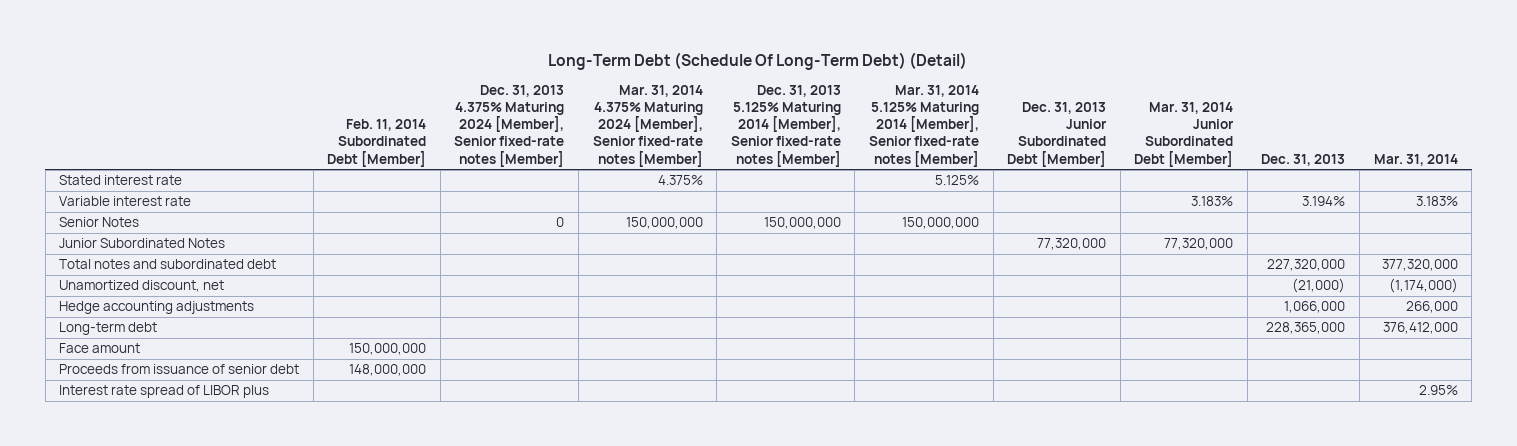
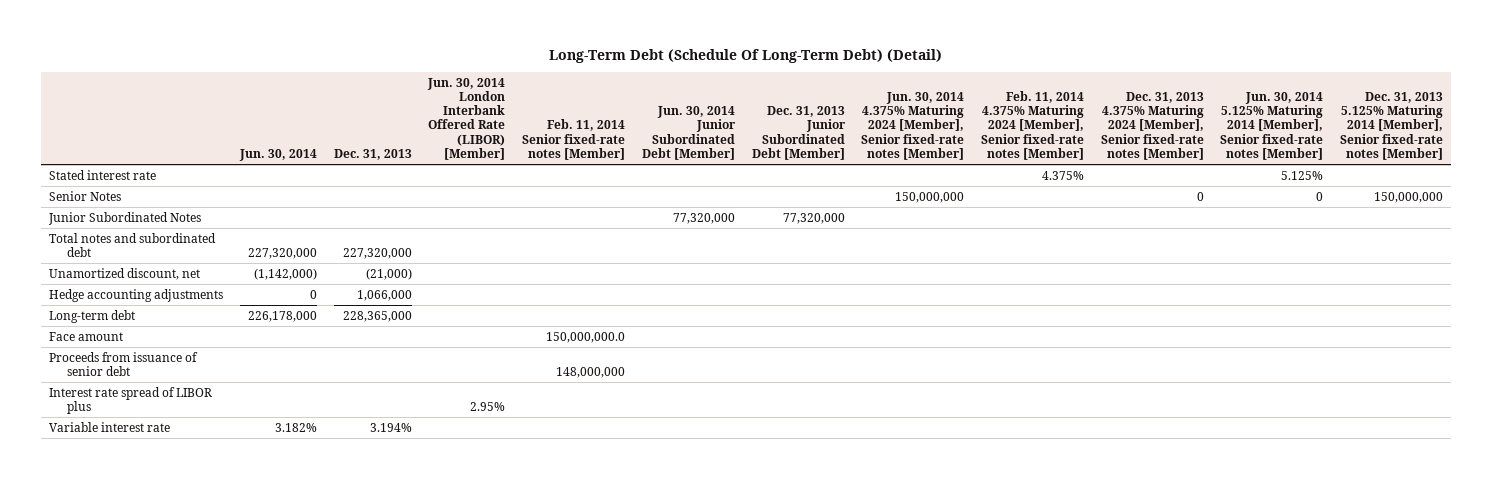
- | Feb. 11, 2014 Subordinated Debt [Member] | Dec. 31, 2013 4.375% Maturing 2024 [Member], Senior fixed-rate notes [Member] | Mar. 31, 2014 4.375% Maturing 2024 [Member], Senior fixed-rate notes [Member] | Dec. 31, 2013 5.125% Maturing 2014 [Member], Senior fixed-rate notes [Member] | Mar. 31, 2014 5.125% Maturing 2014 [Member], Senior fixed-rate notes [Member] | Dec. 31, 2013 Junior Subordinated Debt [Member] | Mar. 31, 2014 Junior Subordinated Debt [Member] | Dec. 31, 2013 | Mar. 31, 2014
+ | Jun. 30, 2014 | Dec. 31, 2013 | Jun. 30, 2014 London Interbank Offered Rate (LIBOR) [Member] | Feb. 11, 2014 Senior fixed-rate notes [Member] | Jun. 30, 2014 Junior Subordinated Debt [Member] | Dec. 31, 2013 Junior Subordinated Debt [Member] | Jun. 30, 2014 4.375% Maturing 2024 [Member], Senior fixed-rate notes [Member] | Feb. 11, 2014 4.375% Maturing 2024 [Member], Senior fixed-rate notes [Member] | Dec. 31, 2013 4.375% Maturing 2024 [Member], Senior fixed-rate notes [Member] | Jun. 30, 2014 5.125% Maturing 2014 [Member], Senior fixed-rate notes [Member] | Dec. 31, 2013 5.125% Maturing 2014 [Member], Senior fixed-rate notes [Member]
moved down: Variable interest rate | 3.182% | 3.194% | | | | | | | | |

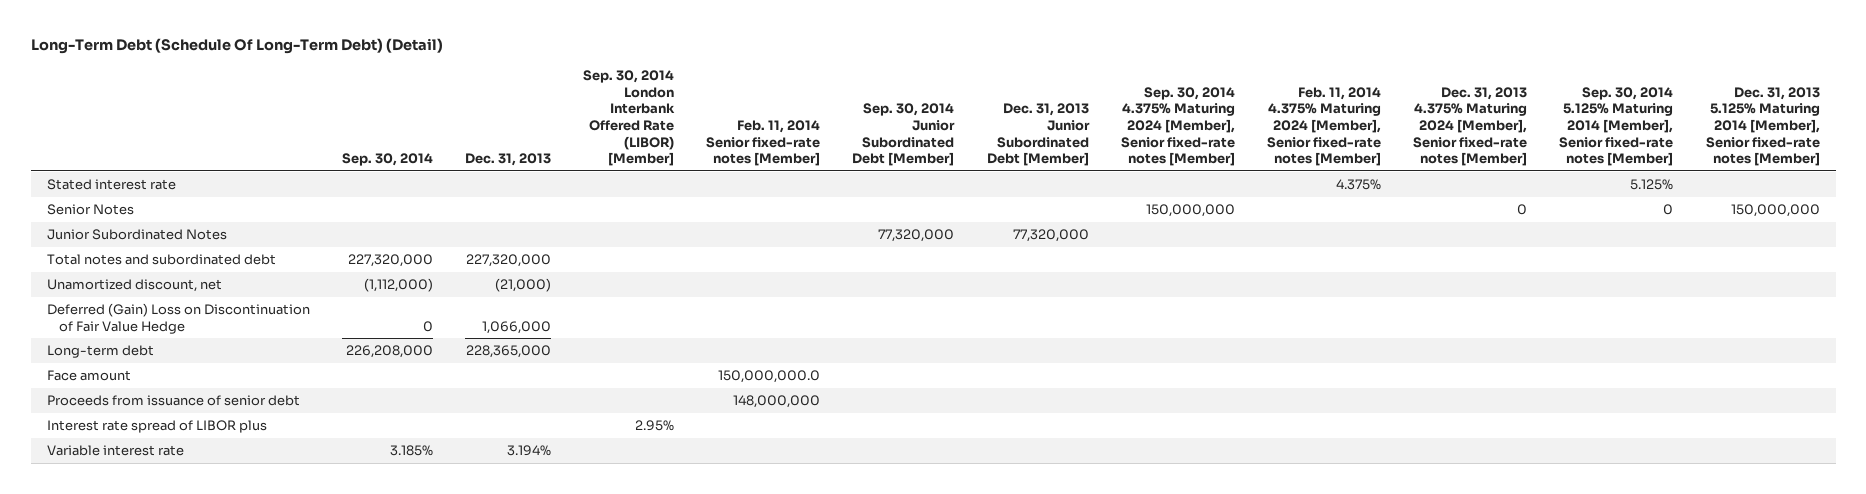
- | Jun. 30, 2014 | Dec. 31, 2013 | Jun. 30, 2014 London Interbank Offered Rate (LIBOR) [Member] | Feb. 11, 2014 Senior fixed-rate notes [Member] | Jun. 30, 2014 Junior Subordinated Debt [Member] | Dec. 31, 2013 Junior Subordinated Debt [Member] | Jun. 30, 2014 4.375% Maturing 2024 [Member], Senior fixed-rate notes [Member] | Feb. 11, 2014 4.375% Maturing 2024 [Member], Senior fixed-rate notes [Member] | Dec. 31, 2013 4.375% Maturing 2024 [Member], Senior fixed-rate notes [Member] | Jun. 30, 2014 5.125% Maturing 2014 [Member], Senior fixed-rate notes [Member] | Dec. 31, 2013 5.125% Maturing 2014 [Member], Senior fixed-rate notes [Member]
+ | Sep. 30, 2014 | Dec. 31, 2013 | Sep. 30, 2014 London Interbank Offered Rate (LIBOR) [Member] | Feb. 11, 2014 Senior fixed-rate notes [Member] | Sep. 30, 2014 Junior Subordinated Debt [Member] | Dec. 31, 2013 Junior Subordinated Debt [Member] | Sep. 30, 2014 4.375% Maturing 2024 [Member], Senior fixed-rate notes [Member] | Feb. 11, 2014 4.375% Maturing 2024 [Member], Senior fixed-rate notes [Member] | Dec. 31, 2013 4.375% Maturing 2024 [Member], Senior fixed-rate notes [Member] | Sep. 30, 2014 5.125% Maturing 2014 [Member], Senior fixed-rate notes [Member] | Dec. 31, 2013 5.125% Maturing 2014 [Member], Senior fixed-rate notes [Member]
- Hedge accounting adjustments | 0 | 1,066,000 | | | | | | | | |
+ Deferred (Gain) Loss on Discontinuation of Fair Value Hedge | 0 | 1,066,000 | | | | | | | | |

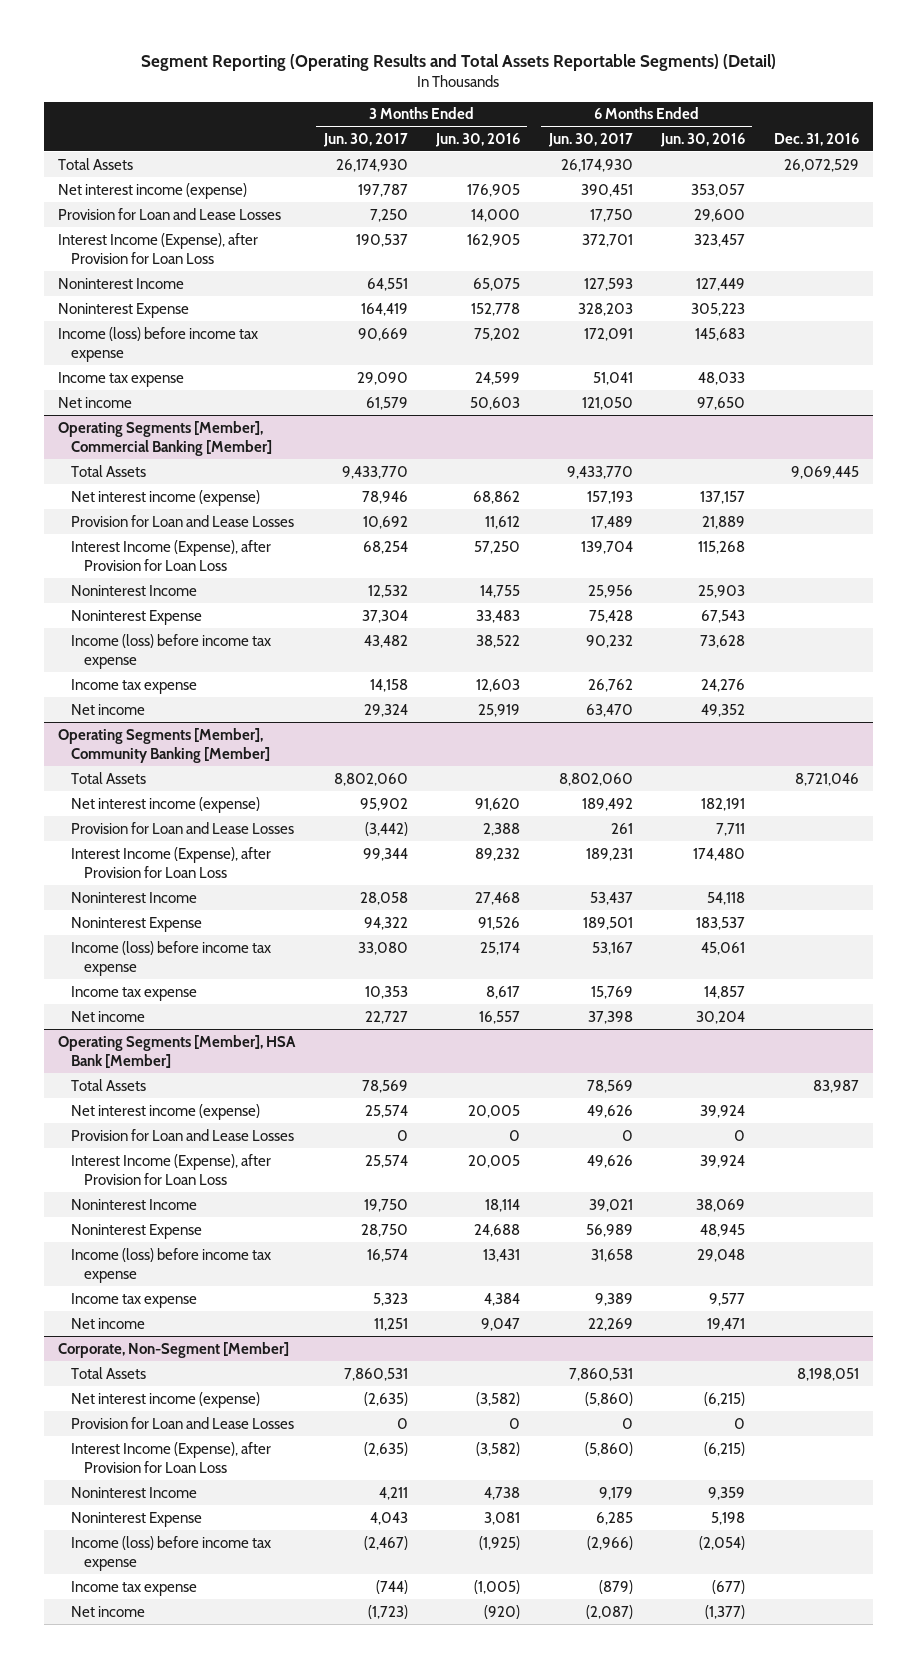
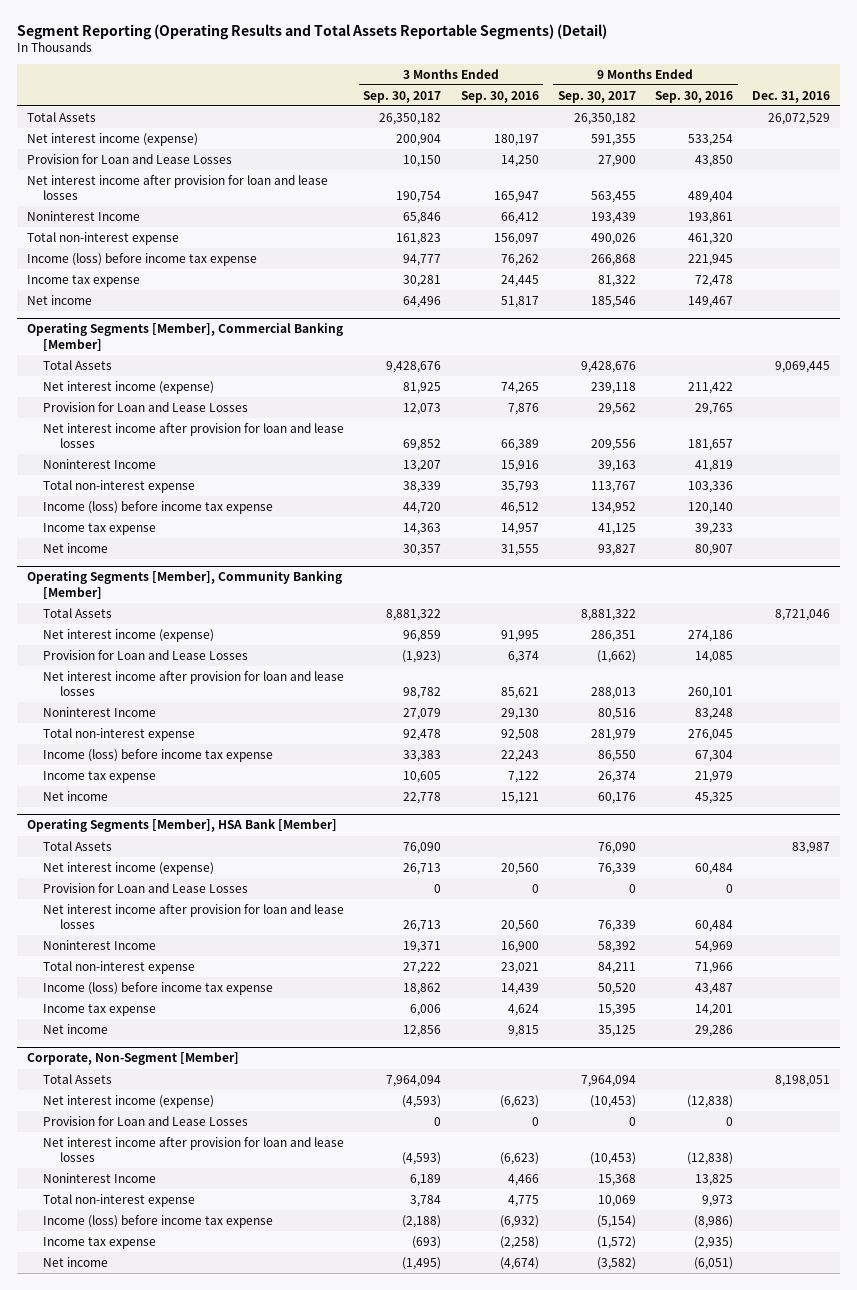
- | 3 Months Ended Jun. 30, 2017 | 3 Months Ended Jun. 30, 2016 | 6 Months Ended Jun. 30, 2017 | 6 Months Ended Jun. 30, 2016 | Dec. 31, 2016
+ | 3 Months Ended Sep. 30, 2017 | 3 Months Ended Sep. 30, 2016 | 9 Months Ended Sep. 30, 2017 | 9 Months Ended Sep. 30, 2016 | Dec. 31, 2016
- Interest Income (Expense), after Provision for Loan Loss | 190,537 | 162,905 | 372,701 | 323,457 |
+ Net interest income after provision for loan and lease losses | 190,754 | 165,947 | 563,455 | 489,404 |
- Noninterest Expense | 164,419 | 152,778 | 328,203 | 305,223 |
+ Total non-interest expense | 161,823 | 156,097 | 490,026 | 461,320 |
@ Operating Segments [Member], Commercial Banking [Member]
- Interest Income (Expense), after Provision for Loan Loss | 68,254 | 57,250 | 139,704 | 115,268 |
+ Net interest income after provision for loan and lease losses | 69,852 | 66,389 | 209,556 | 181,657 |
- Noninterest Expense | 37,304 | 33,483 | 75,428 | 67,543 |
+ Total non-interest expense | 38,339 | 35,793 | 113,767 | 103,336 |
@ Operating Segments [Member], Community Banking [Member]
- Interest Income (Expense), after Provision for Loan Loss | 99,344 | 89,232 | 189,231 | 174,480 |
+ Net interest income after provision for loan and lease losses | 98,782 | 85,621 | 288,013 | 260,101 |
- Noninterest Expense | 94,322 | 91,526 | 189,501 | 183,537 |
+ Total non-interest expense | 92,478 | 92,508 | 281,979 | 276,045 |
@ Operating Segments [Member], HSA Bank [Member]
- Interest Income (Expense), after Provision for Loan Loss | 25,574 | 20,005 | 49,626 | 39,924 |
+ Net interest income after provision for loan and lease losses | 26,713 | 20,560 | 76,339 | 60,484 |
- Noninterest Expense | 28,750 | 24,688 | 56,989 | 48,945 |
+ Total non-interest expense | 27,222 | 23,021 | 84,211 | 71,966 |
@ Corporate, Non-Segment [Member]
- Interest Income (Expense), after Provision for Loan Loss | (2,635) | (3,582) | (5,860) | (6,215) |
+ Net interest income after provision for loan and lease losses | (4,593) | (6,623) | (10,453) | (12,838) |
- Noninterest Expense | 4,043 | 3,081 | 6,285 | 5,198 |
+ Total non-interest expense | 3,784 | 4,775 | 10,069 | 9,973 |

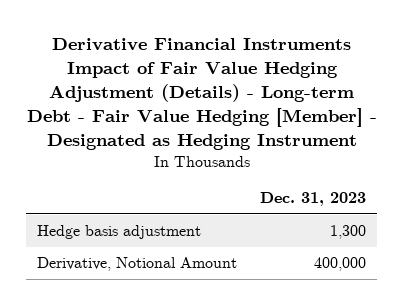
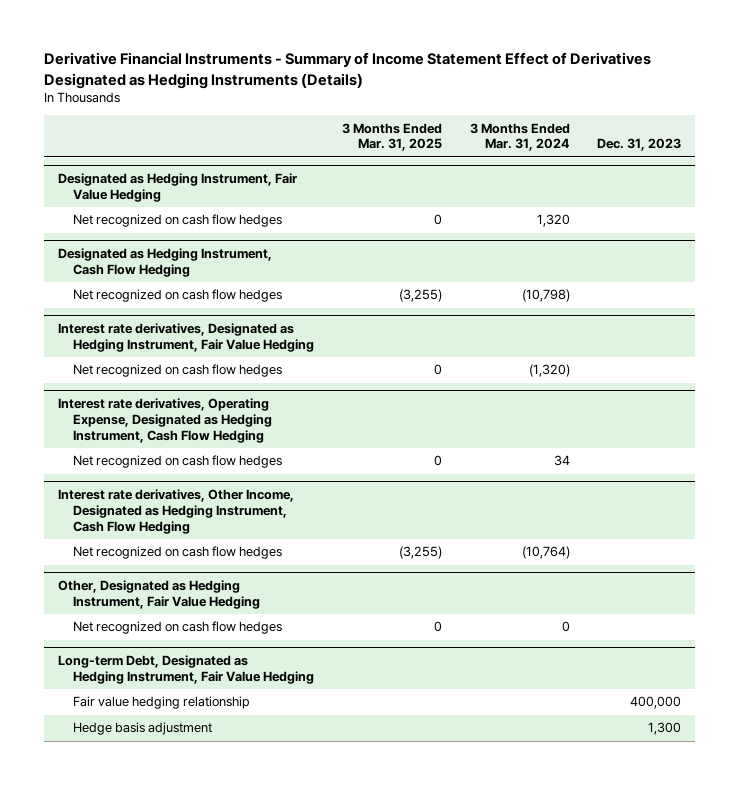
- Derivative Financial Instruments Impact of Fair Value Hedging Adjustment (Details) - Long-term Debt - Fair Value Hedging [Member] - Designated as Hedging Instrument
+ Derivative Financial Instruments - Summary of Income Statement Effect of Derivatives Designated as Hedging Instruments (Details)
- | Dec. 31, 2023
+ | 3 Months Ended Mar. 31, 2025 | 3 Months Ended Mar. 31, 2024 | Dec. 31, 2023
+ Designated as Hedging Instrument, Fair Value Hedging
+ Net recognized on cash flow hedges | 0 | 1,320 |
+ Designated as Hedging Instrument, Cash Flow Hedging
+ Net recognized on cash flow hedges | (3,255) | (10,798) |
+ Interest rate derivatives, Designated as Hedging Instrument, Fair Value Hedging
+ Net recognized on cash flow hedges | 0 | (1,320) |
+ Interest rate derivatives, Operating Expense, Designated as Hedging Instrument, Cash Flow Hedging
+ Net recognized on cash flow hedges | 0 | 34 |
+ Interest rate derivatives, Other Income, Designated as Hedging Instrument, Cash Flow Hedging
+ Net recognized on cash flow hedges | (3,255) | (10,764) |
+ Other, Designated as Hedging Instrument, Fair Value Hedging
+ Net recognized on cash flow hedges | 0 | 0 |
+ Long-term Debt, Designated as Hedging Instrument, Fair Value Hedging
+ Fair value hedging relationship | | | 400,000
- Derivative, Notional Amount | 400,000

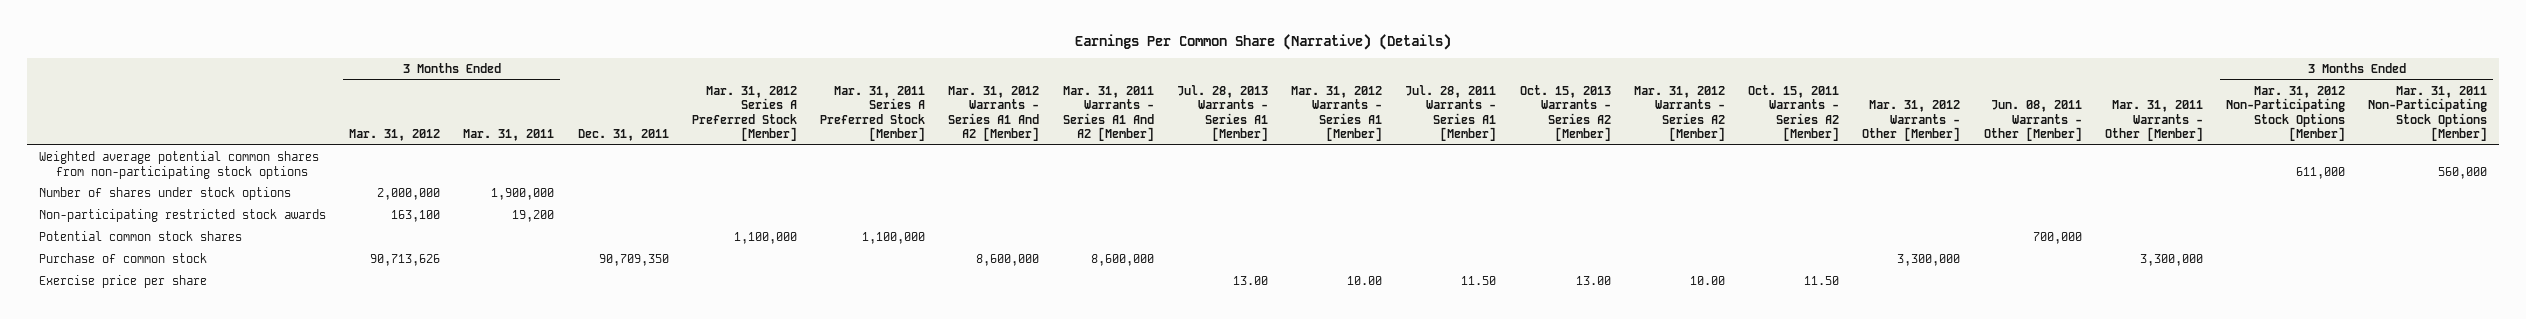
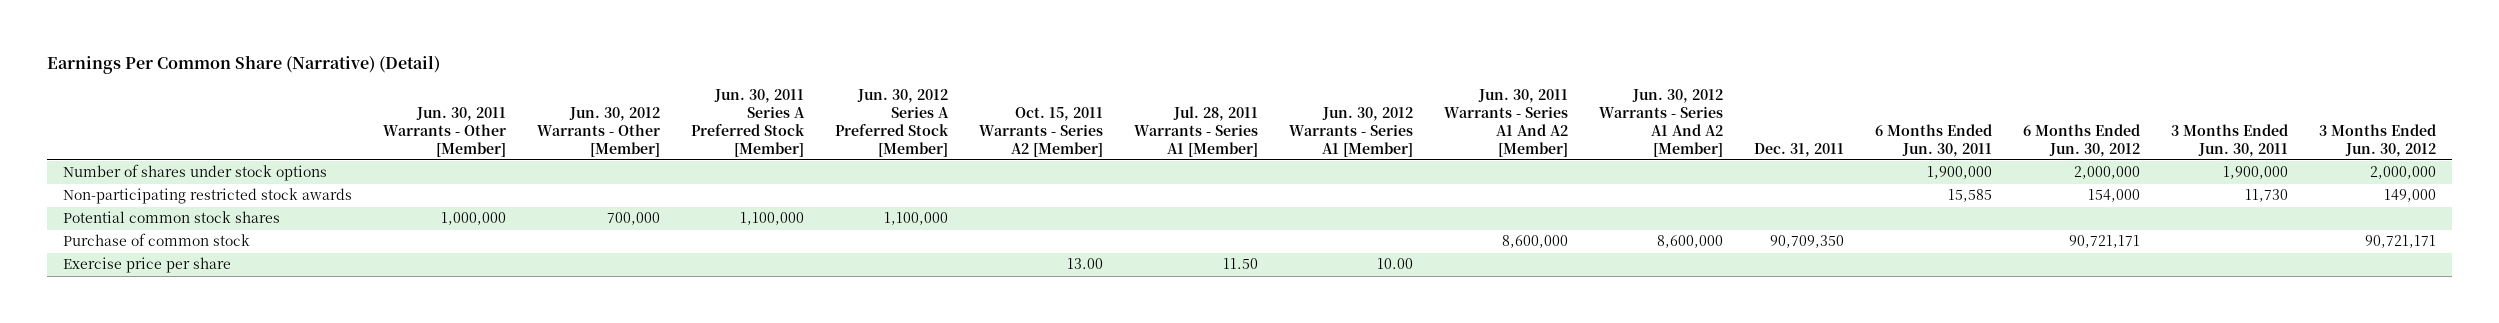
- Earnings Per Common Share (Narrative) (Details)
+ Earnings Per Common Share (Narrative) (Detail)
- | 3 Months Ended Mar. 31, 2012 | 3 Months Ended Mar. 31, 2011 | Dec. 31, 2011 | Mar. 31, 2012 Series A Preferred Stock [Member] | Mar. 31, 2011 Series A Preferred Stock [Member] | Mar. 31, 2012 Warrants - Series A1 And A2 [Member] | Mar. 31, 2011 Warrants - Series A1 And A2 [Member] | Jul. 28, 2013 Warrants - Series A1 [Member] | Mar. 31, 2012 Warrants - Series A1 [Member] | Jul. 28, 2011 Warrants - Series A1 [Member] | Oct. 15, 2013 Warrants - Series A2 [Member] | Mar. 31, 2012 Warrants - Series A2 [Member] | Oct. 15, 2011 Warrants - Series A2 [Member] | Mar. 31, 2012 Warrants - Other [Member] | Jun. 08, 2011 Warrants - Other [Member] | Mar. 31, 2011 Warrants - Other [Member] | 3 Months Ended Mar. 31, 2012 Non-Participating Stock Options [Member] | 3 Months Ended Mar. 31, 2011 Non-Participating Stock Options [Member]
+ | Jun. 30, 2011 Warrants - Other [Member] | Jun. 30, 2012 Warrants - Other [Member] | Jun. 30, 2011 Series A Preferred Stock [Member] | Jun. 30, 2012 Series A Preferred Stock [Member] | Oct. 15, 2011 Warrants - Series A2 [Member] | Jul. 28, 2011 Warrants - Series A1 [Member] | Jun. 30, 2012 Warrants - Series A1 [Member] | Jun. 30, 2011 Warrants - Series A1 And A2 [Member] | Jun. 30, 2012 Warrants - Series A1 And A2 [Member] | Dec. 31, 2011 | 6 Months Ended Jun. 30, 2011 | 6 Months Ended Jun. 30, 2012 | 3 Months Ended Jun. 30, 2011 | 3 Months Ended Jun. 30, 2012
- Weighted average potential common shares from non-participating stock options | | | | | | | | | | | | | | | | | 611,000 | 560,000
- Exercise price per share | | | | | | | | 13.00 | 10.00 | 11.50 | 13.00 | 10.00 | 11.50 | | | | |
+ Exercise price per share | | | | | 13.00 | 11.50 | 10.00 | | | | | | |

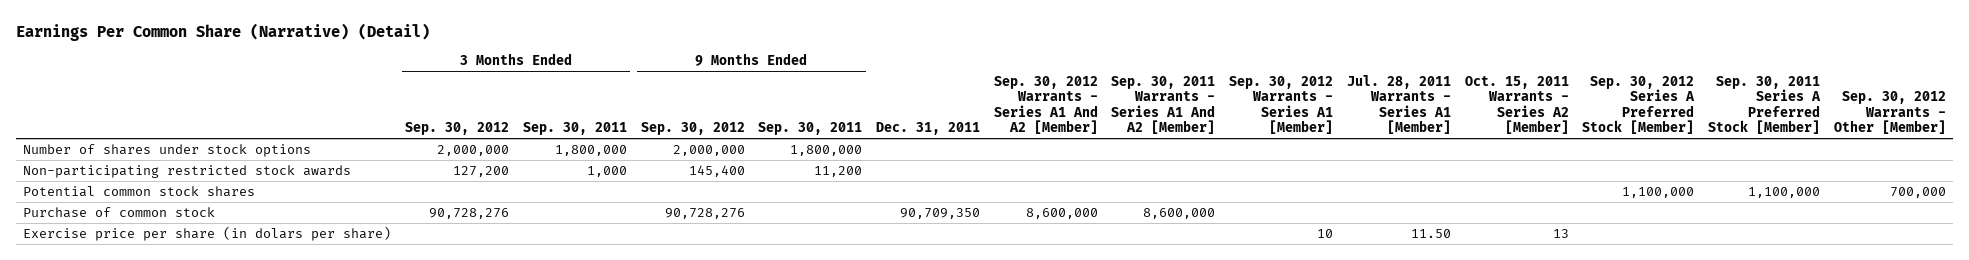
- | Jun. 30, 2011 Warrants - Other [Member] | Jun. 30, 2012 Warrants - Other [Member] | Jun. 30, 2011 Series A Preferred Stock [Member] | Jun. 30, 2012 Series A Preferred Stock [Member] | Oct. 15, 2011 Warrants - Series A2 [Member] | Jul. 28, 2011 Warrants - Series A1 [Member] | Jun. 30, 2012 Warrants - Series A1 [Member] | Jun. 30, 2011 Warrants - Series A1 And A2 [Member] | Jun. 30, 2012 Warrants - Series A1 And A2 [Member] | Dec. 31, 2011 | 6 Months Ended Jun. 30, 2011 | 6 Months Ended Jun. 30, 2012 | 3 Months Ended Jun. 30, 2011 | 3 Months Ended Jun. 30, 2012
+ | 3 Months Ended Sep. 30, 2012 | 3 Months Ended Sep. 30, 2011 | 9 Months Ended Sep. 30, 2012 | 9 Months Ended Sep. 30, 2011 | Dec. 31, 2011 | Sep. 30, 2012 Warrants - Series A1 And A2 [Member] | Sep. 30, 2011 Warrants - Series A1 And A2 [Member] | Sep. 30, 2012 Warrants - Series A1 [Member] | Jul. 28, 2011 Warrants - Series A1 [Member] | Oct. 15, 2011 Warrants - Series A2 [Member] | Sep. 30, 2012 Series A Preferred Stock [Member] | Sep. 30, 2011 Series A Preferred Stock [Member] | Sep. 30, 2012 Warrants - Other [Member]
- Exercise price per share | | | | | 13.00 | 11.50 | 10.00 | | | | | | |
+ Exercise price per share (in dolars per share) | | | | | | | | 10 | 11.50 | 13 | | |

